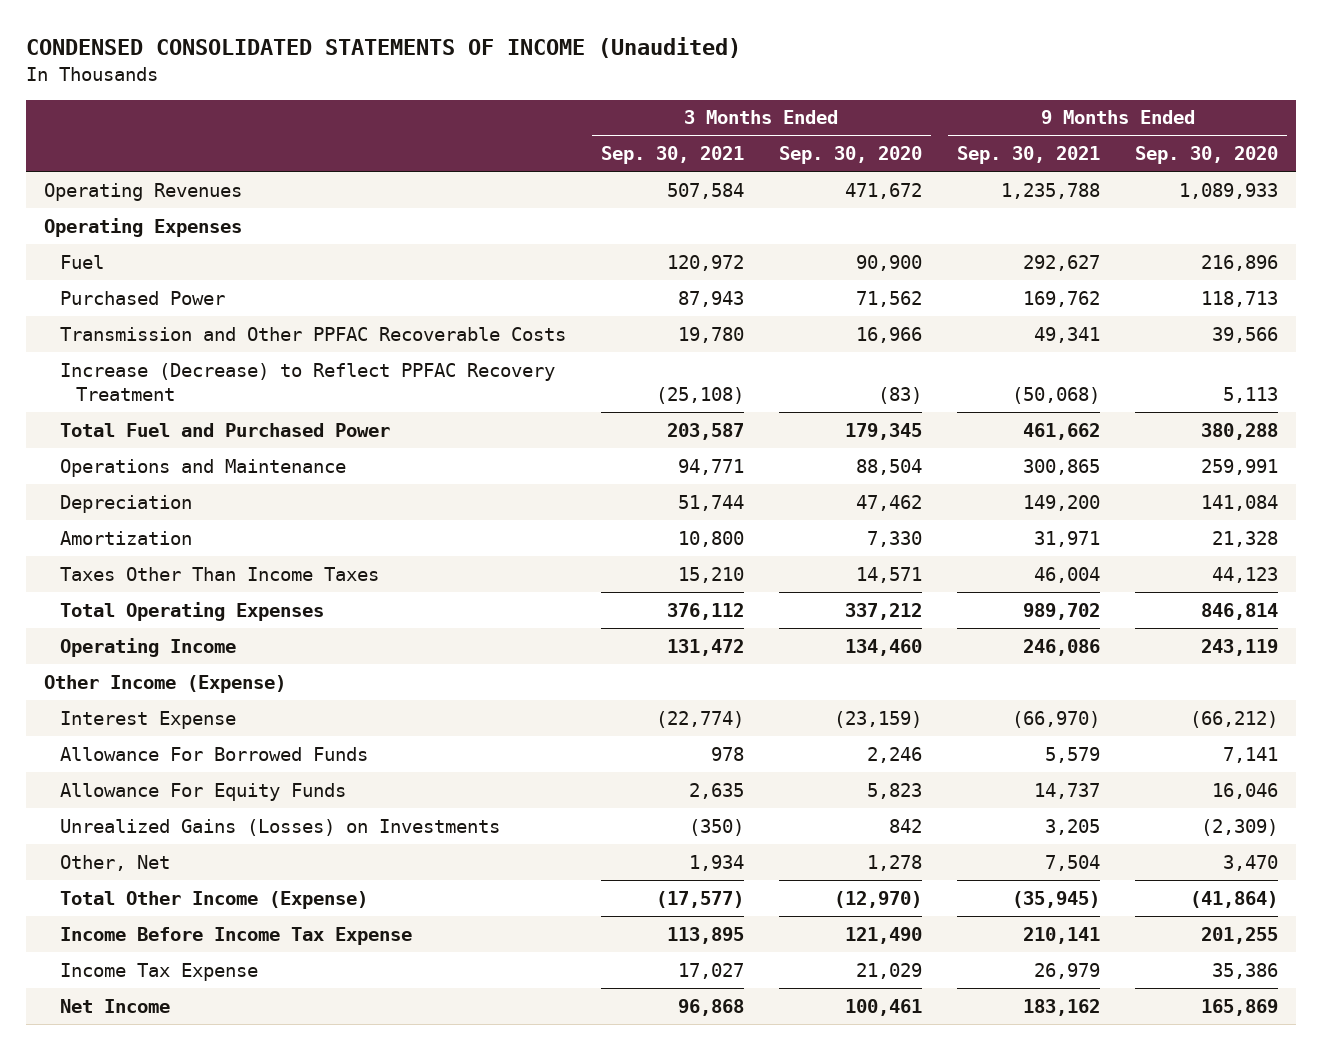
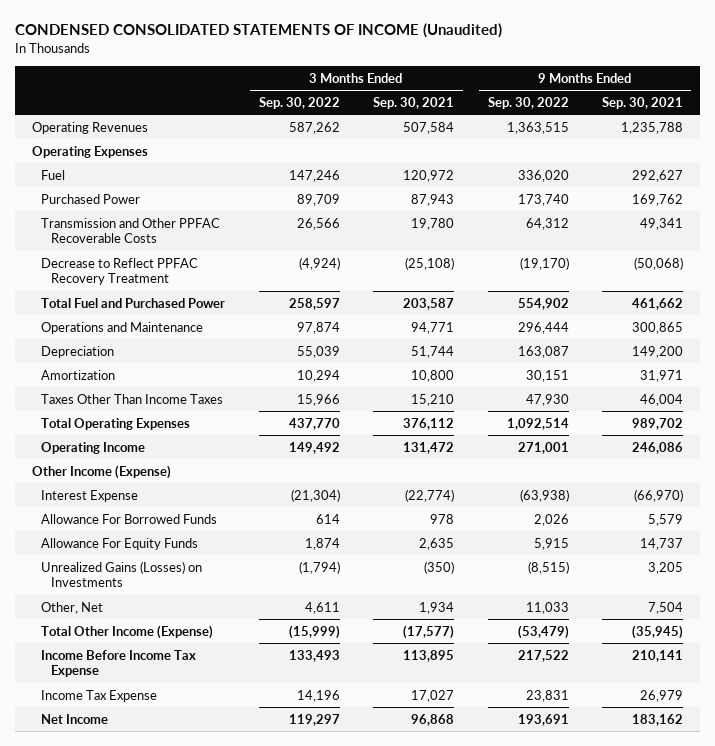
- | 3 Months Ended Sep. 30, 2021 | 3 Months Ended Sep. 30, 2020 | 9 Months Ended Sep. 30, 2021 | 9 Months Ended Sep. 30, 2020
+ | 3 Months Ended Sep. 30, 2022 | 3 Months Ended Sep. 30, 2021 | 9 Months Ended Sep. 30, 2022 | 9 Months Ended Sep. 30, 2021
- Increase (Decrease) to Reflect PPFAC Recovery Treatment | (25,108) | (83) | (50,068) | 5,113
+ Decrease to Reflect PPFAC Recovery Treatment | (4,924) | (25,108) | (19,170) | (50,068)

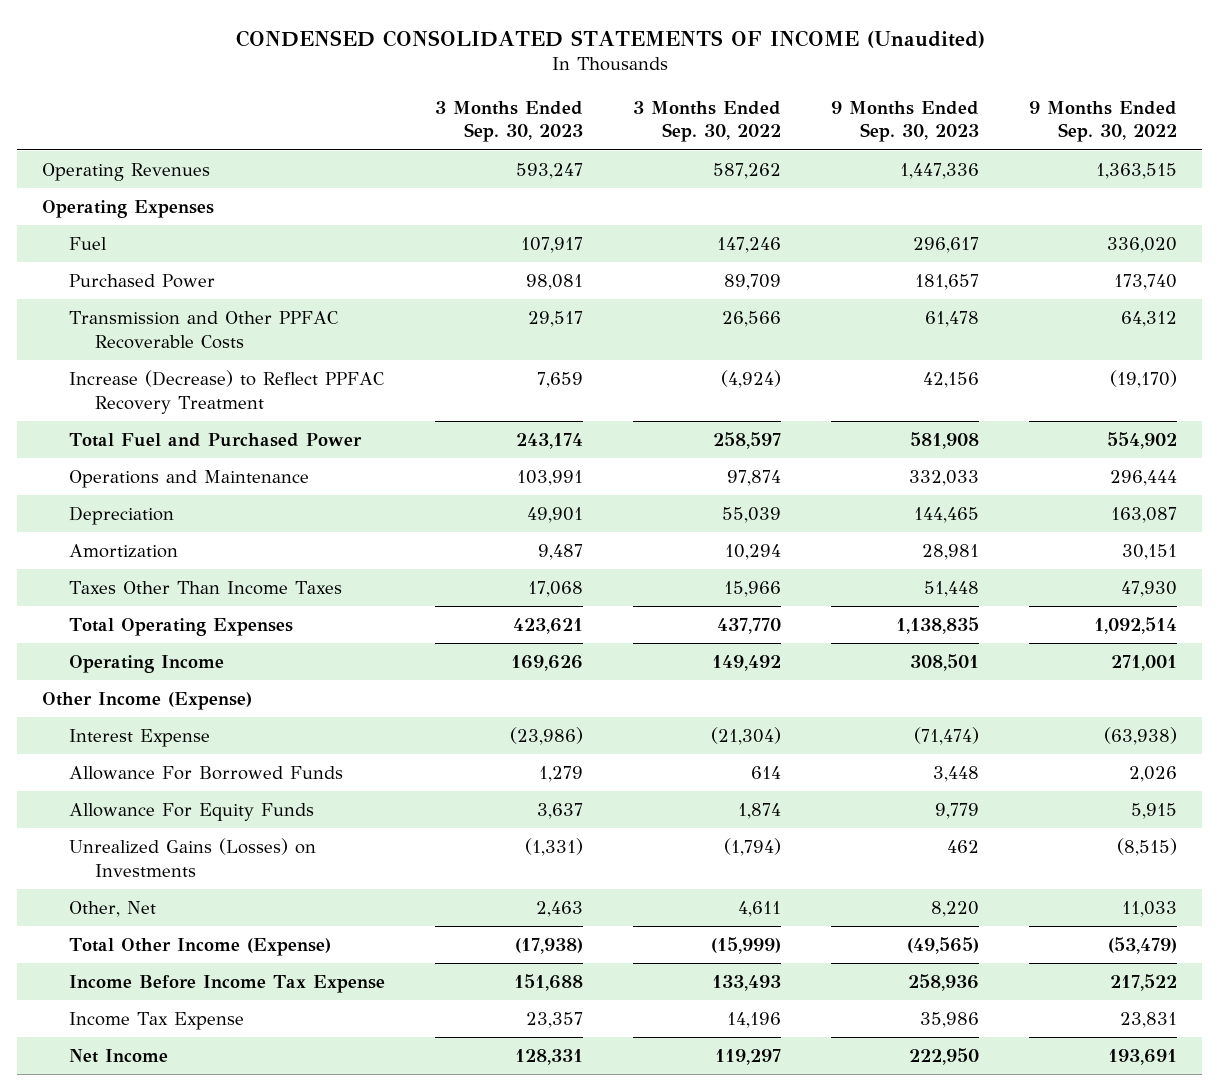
- | 3 Months Ended Sep. 30, 2022 | 3 Months Ended Sep. 30, 2021 | 9 Months Ended Sep. 30, 2022 | 9 Months Ended Sep. 30, 2021
+ | 3 Months Ended Sep. 30, 2023 | 3 Months Ended Sep. 30, 2022 | 9 Months Ended Sep. 30, 2023 | 9 Months Ended Sep. 30, 2022
- Decrease to Reflect PPFAC Recovery Treatment | (4,924) | (25,108) | (19,170) | (50,068)
+ Increase (Decrease) to Reflect PPFAC Recovery Treatment | 7,659 | (4,924) | 42,156 | (19,170)

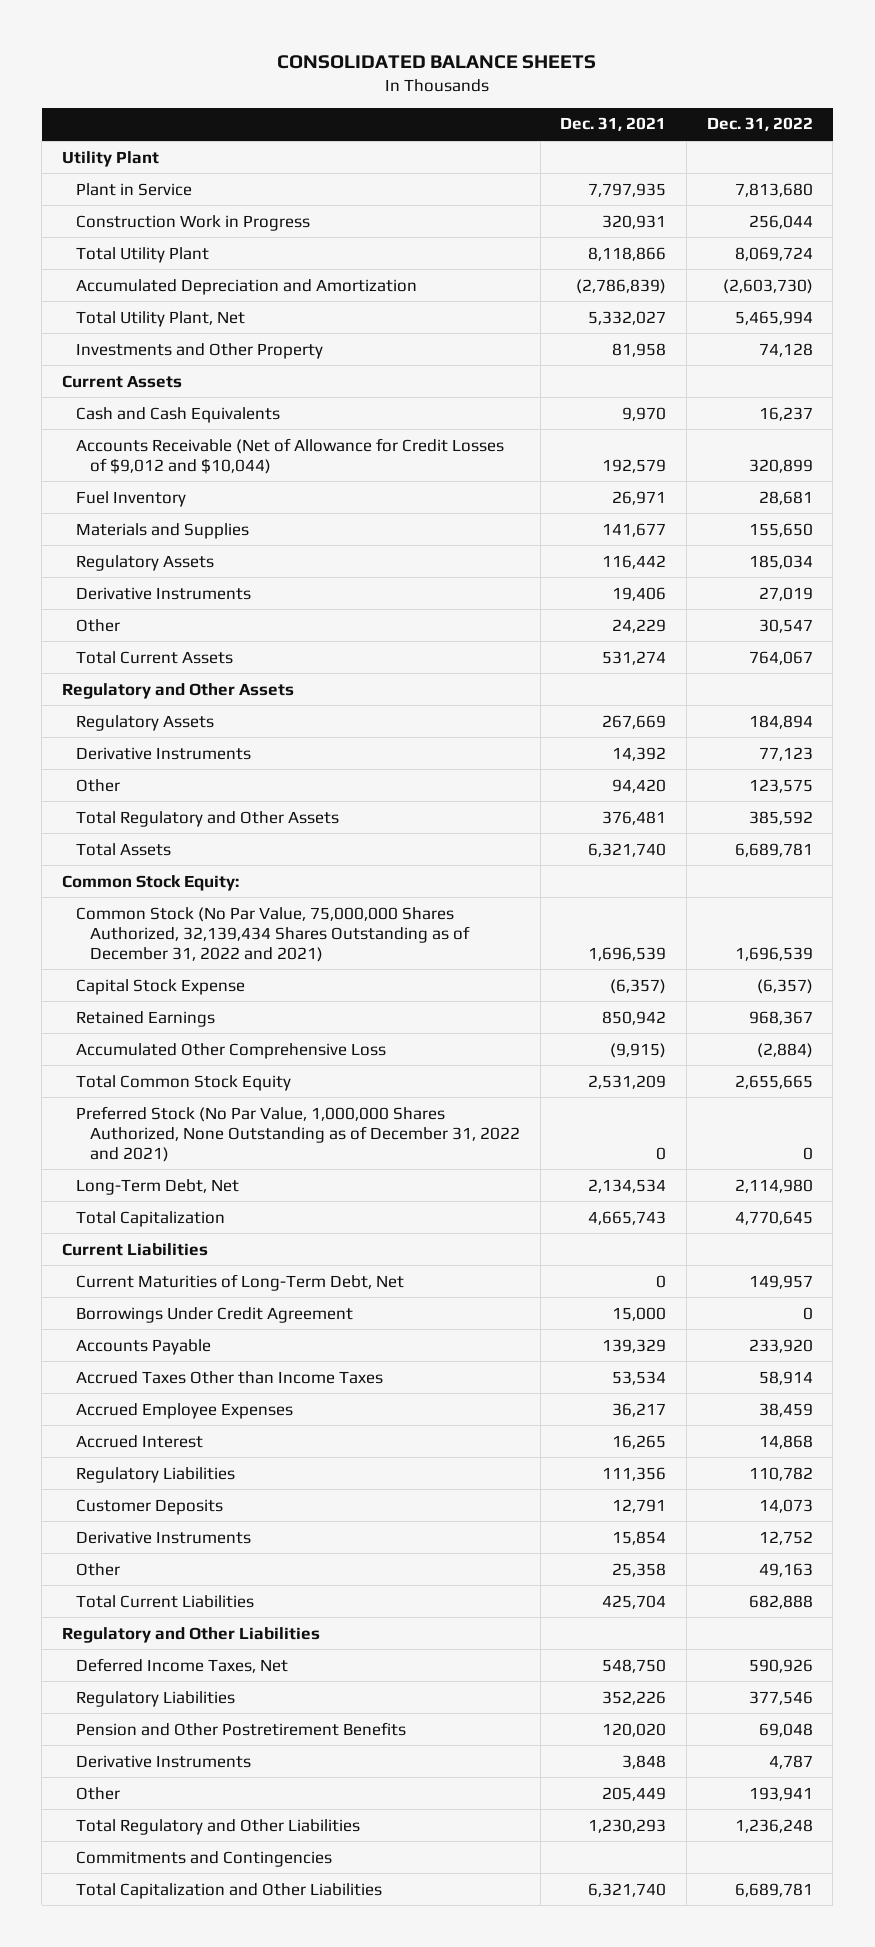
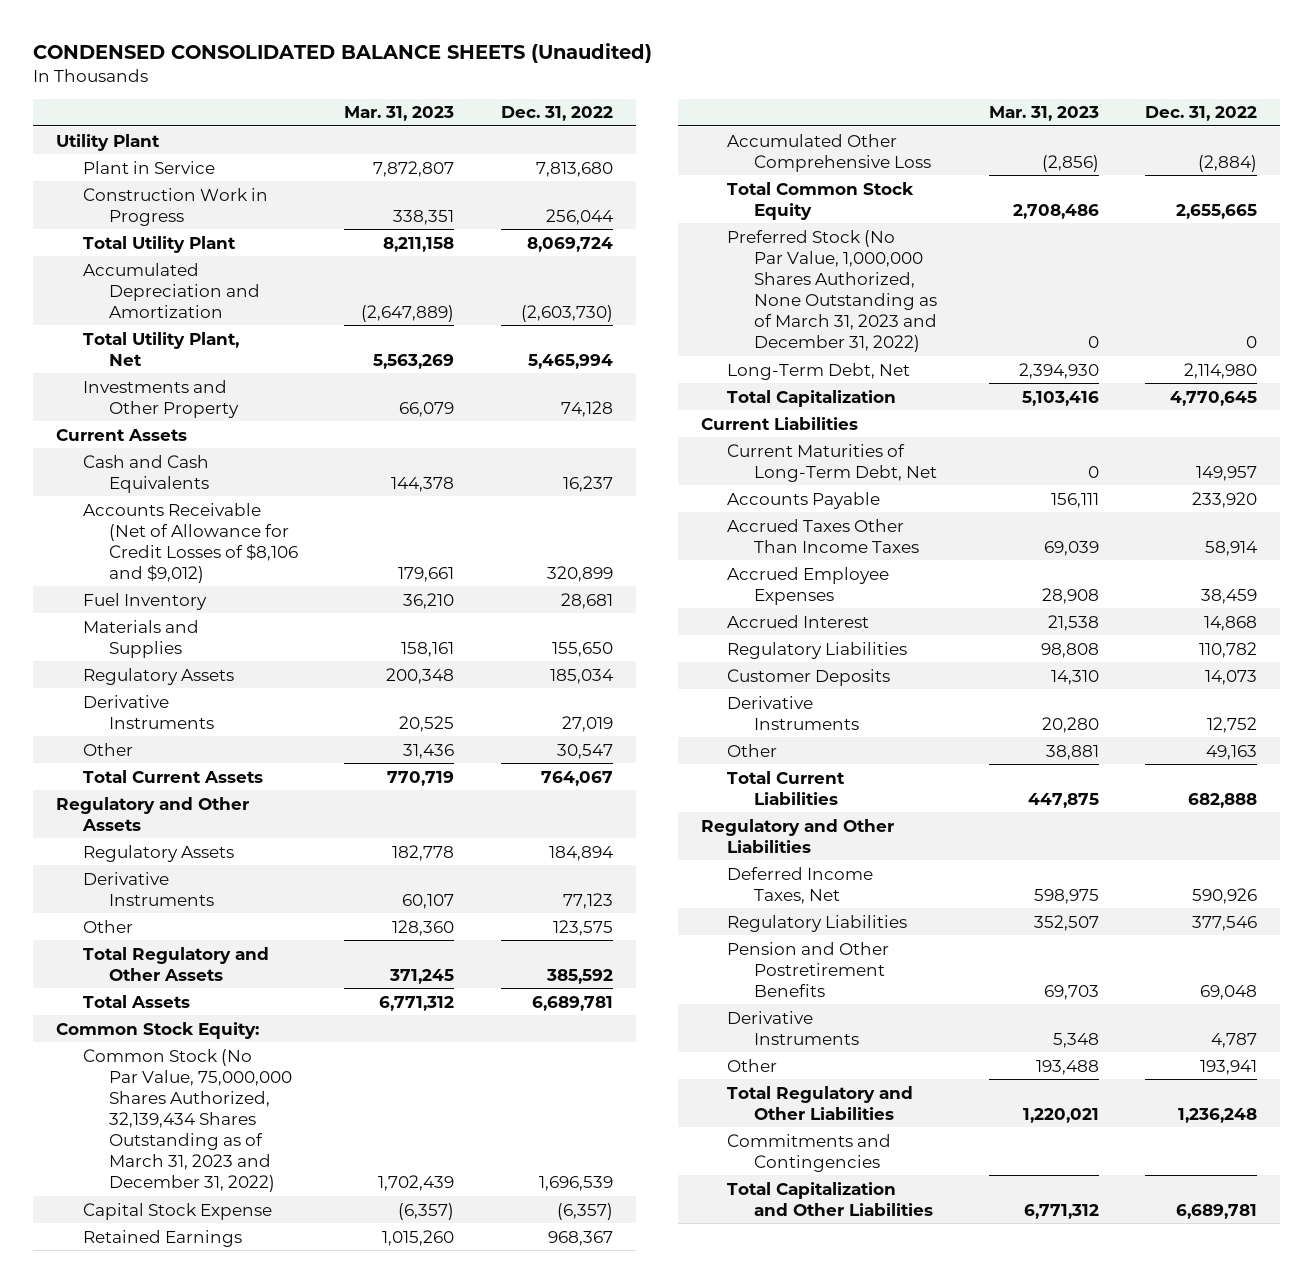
- CONSOLIDATED BALANCE SHEETS
+ CONDENSED CONSOLIDATED BALANCE SHEETS (Unaudited)
- | Dec. 31, 2021 | Dec. 31, 2022
+ | Mar. 31, 2023 | Dec. 31, 2022
- Accounts Receivable (Net of Allowance for Credit Losses of $9,012 and $10,044) | 192,579 | 320,899
+ Accounts Receivable (Net of Allowance for Credit Losses of $8,106 and $9,012) | 179,661 | 320,899
- Common Stock (No Par Value, 75,000,000 Shares Authorized, 32,139,434 Shares Outstanding as of December 31, 2022 and 2021) | 1,696,539 | 1,696,539
+ Common Stock (No Par Value, 75,000,000 Shares Authorized, 32,139,434 Shares Outstanding as of March 31, 2023 and December 31, 2022) | 1,702,439 | 1,696,539
- Preferred Stock (No Par Value, 1,000,000 Shares Authorized, None Outstanding as of December 31, 2022 and 2021) | 0 | 0
+ Preferred Stock (No Par Value, 1,000,000 Shares Authorized, None Outstanding as of March 31, 2023 and December 31, 2022) | 0 | 0
- Borrowings Under Credit Agreement | 15,000 | 0
- Accrued Taxes Other than Income Taxes | 53,534 | 58,914
+ Accrued Taxes Other Than Income Taxes | 69,039 | 58,914

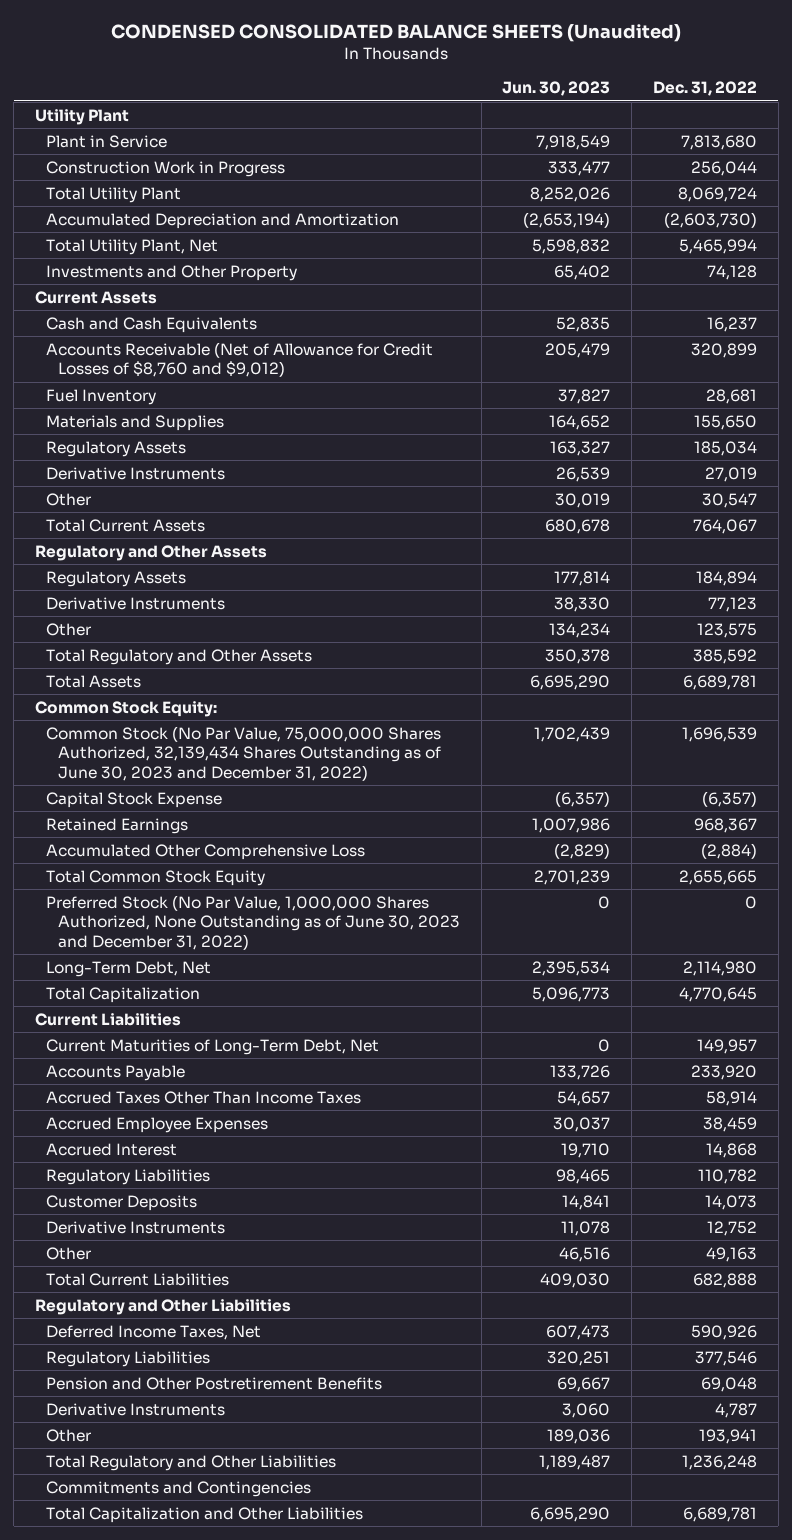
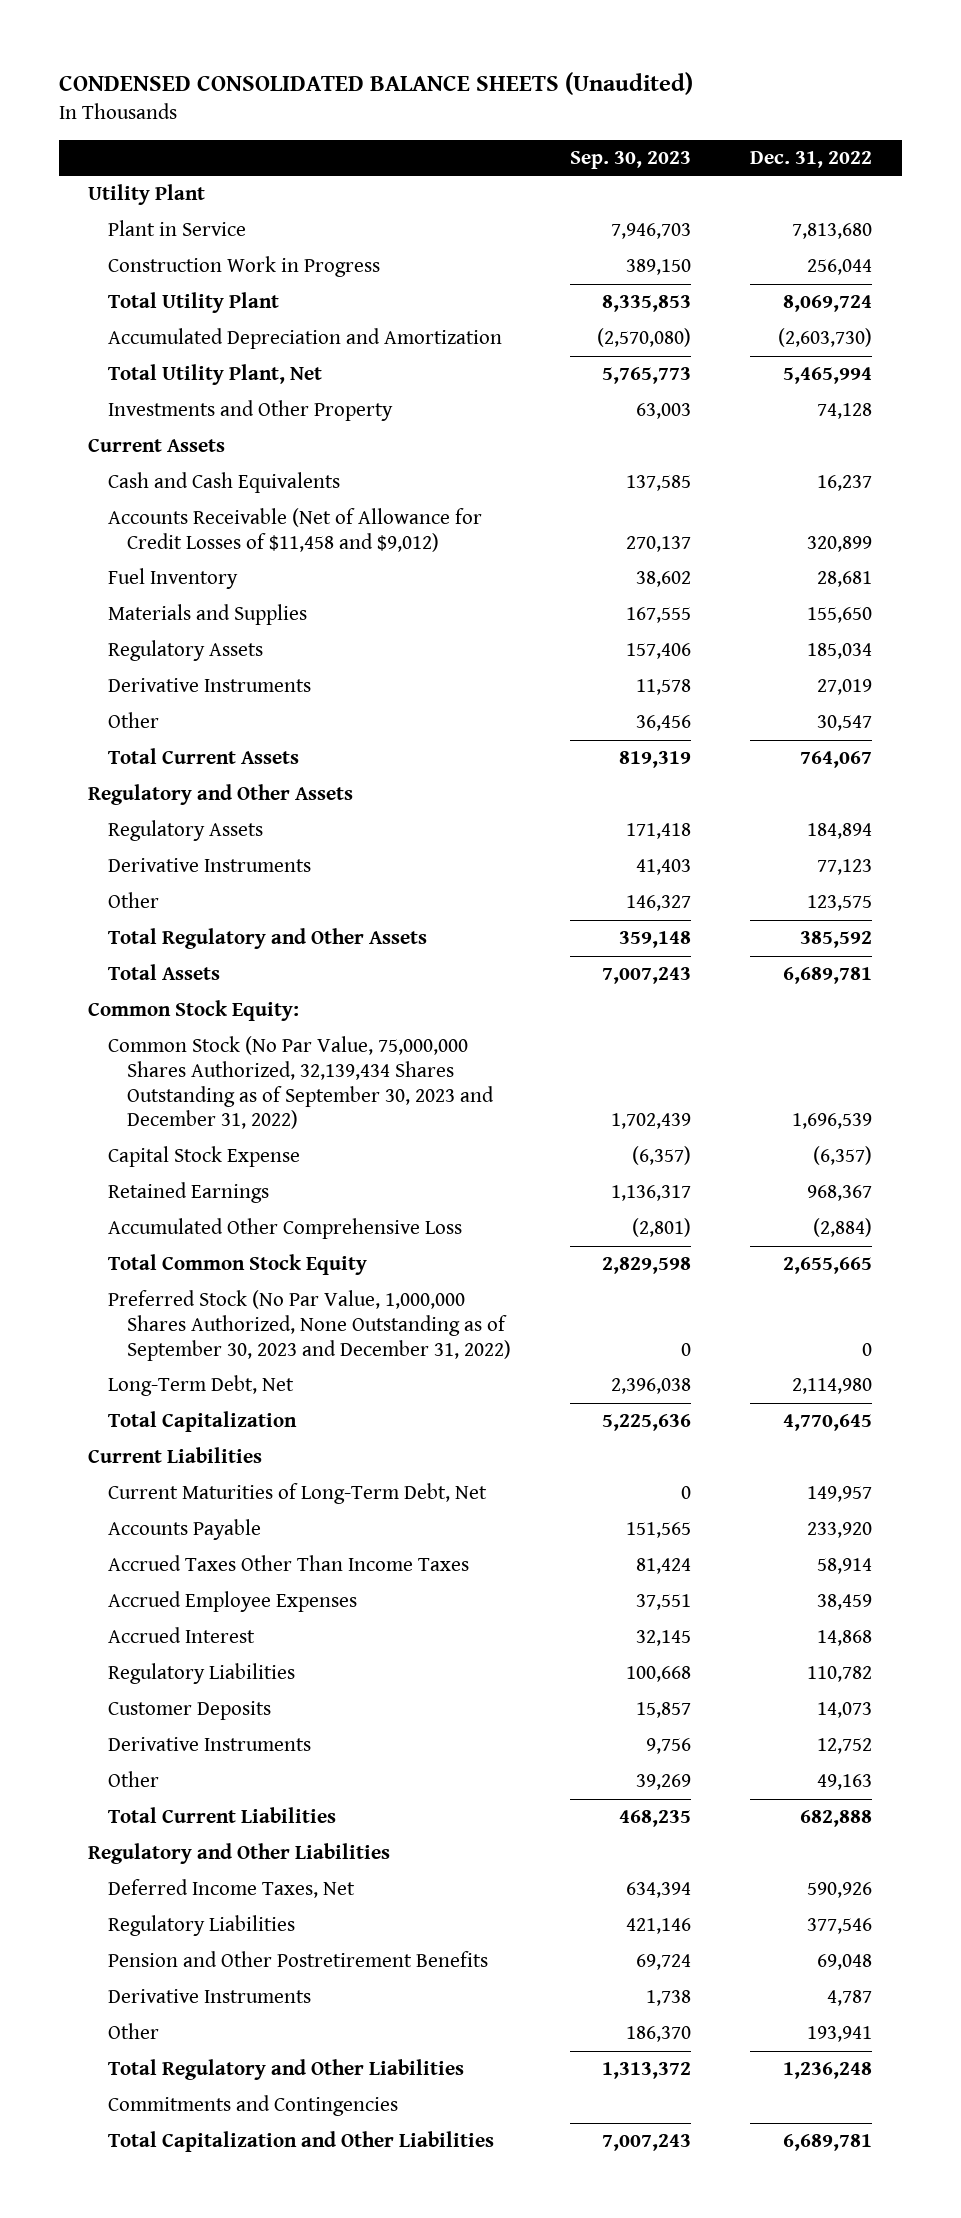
- | Jun. 30, 2023 | Dec. 31, 2022
+ | Sep. 30, 2023 | Dec. 31, 2022
- Accounts Receivable (Net of Allowance for Credit Losses of $8,760 and $9,012) | 205,479 | 320,899
+ Accounts Receivable (Net of Allowance for Credit Losses of $11,458 and $9,012) | 270,137 | 320,899
- Common Stock (No Par Value, 75,000,000 Shares Authorized, 32,139,434 Shares Outstanding as of June 30, 2023 and December 31, 2022) | 1,702,439 | 1,696,539
+ Common Stock (No Par Value, 75,000,000 Shares Authorized, 32,139,434 Shares Outstanding as of September 30, 2023 and December 31, 2022) | 1,702,439 | 1,696,539
- Preferred Stock (No Par Value, 1,000,000 Shares Authorized, None Outstanding as of June 30, 2023 and December 31, 2022) | 0 | 0
+ Preferred Stock (No Par Value, 1,000,000 Shares Authorized, None Outstanding as of September 30, 2023 and December 31, 2022) | 0 | 0

